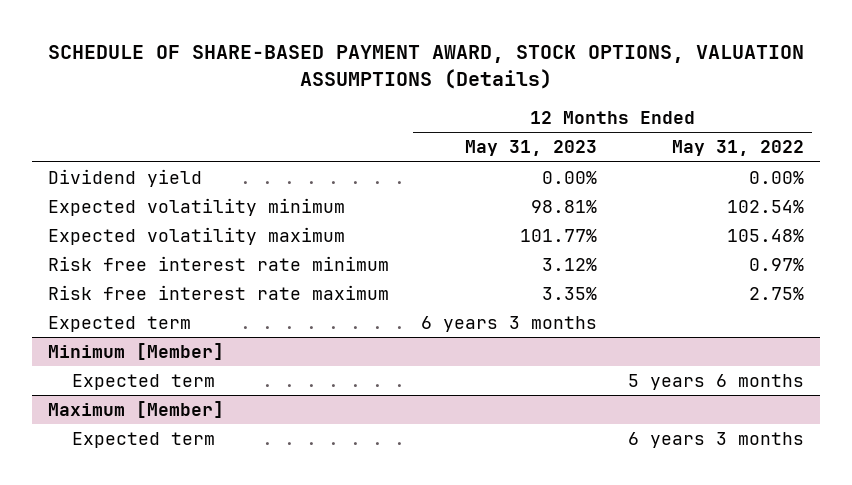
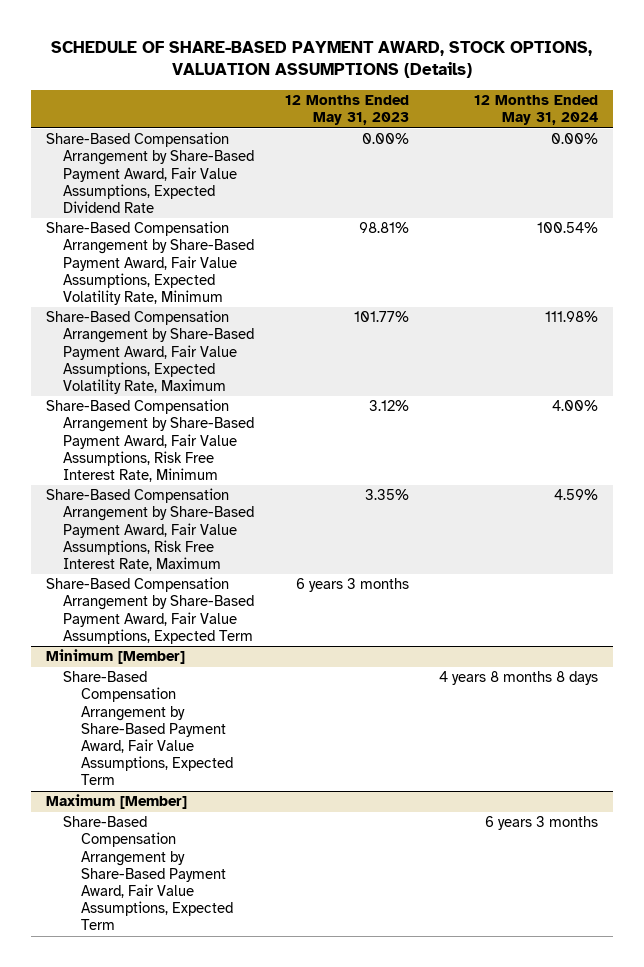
- | 12 Months Ended May 31, 2023 | 12 Months Ended May 31, 2022
+ | 12 Months Ended May 31, 2023 | 12 Months Ended May 31, 2024
- Dividend yield | 0.00% | 0.00%
- Expected volatility minimum | 98.81% | 102.54%
- Expected volatility maximum | 101.77% | 105.48%
- Risk free interest rate minimum | 3.12% | 0.97%
- Risk free interest rate maximum | 3.35% | 2.75%
- Expected term | 6 years 3 months |
+ Share-Based Compensation Arrangement by Share-Based Payment Award, Fair Value Assumptions, Expected Dividend Rate | 0.00% | 0.00%
+ Share-Based Compensation Arrangement by Share-Based Payment Award, Fair Value Assumptions, Expected Volatility Rate, Minimum | 98.81% | 100.54%
+ Share-Based Compensation Arrangement by Share-Based Payment Award, Fair Value Assumptions, Expected Volatility Rate, Maximum | 101.77% | 111.98%
+ Share-Based Compensation Arrangement by Share-Based Payment Award, Fair Value Assumptions, Risk Free Interest Rate, Minimum | 3.12% | 4.00%
+ Share-Based Compensation Arrangement by Share-Based Payment Award, Fair Value Assumptions, Risk Free Interest Rate, Maximum | 3.35% | 4.59%
+ Share-Based Compensation Arrangement by Share-Based Payment Award, Fair Value Assumptions, Expected Term | 6 years 3 months |
@ Minimum [Member]
- Expected term | | 5 years 6 months
+ Share-Based Compensation Arrangement by Share-Based Payment Award, Fair Value Assumptions, Expected Term | | 4 years 8 months 8 days
@ Maximum [Member]
- Expected term | | 6 years 3 months
+ Share-Based Compensation Arrangement by Share-Based Payment Award, Fair Value Assumptions, Expected Term | | 6 years 3 months

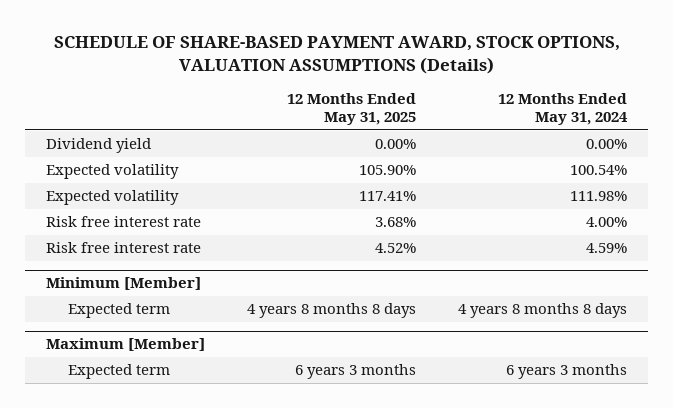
- | 12 Months Ended May 31, 2023 | 12 Months Ended May 31, 2024
+ | 12 Months Ended May 31, 2025 | 12 Months Ended May 31, 2024
- Share-Based Compensation Arrangement by Share-Based Payment Award, Fair Value Assumptions, Expected Dividend Rate | 0.00% | 0.00%
- Share-Based Compensation Arrangement by Share-Based Payment Award, Fair Value Assumptions, Expected Volatility Rate, Minimum | 98.81% | 100.54%
- Share-Based Compensation Arrangement by Share-Based Payment Award, Fair Value Assumptions, Expected Volatility Rate, Maximum | 101.77% | 111.98%
- Share-Based Compensation Arrangement by Share-Based Payment Award, Fair Value Assumptions, Risk Free Interest Rate, Minimum | 3.12% | 4.00%
- Share-Based Compensation Arrangement by Share-Based Payment Award, Fair Value Assumptions, Risk Free Interest Rate, Maximum | 3.35% | 4.59%
- Share-Based Compensation Arrangement by Share-Based Payment Award, Fair Value Assumptions, Expected Term | 6 years 3 months |
+ Dividend yield | 0.00% | 0.00%
+ Expected volatility | 105.90% | 100.54%
+ Expected volatility | 117.41% | 111.98%
+ Risk free interest rate | 3.68% | 4.00%
+ Risk free interest rate | 4.52% | 4.59%
@ Minimum [Member]
- Share-Based Compensation Arrangement by Share-Based Payment Award, Fair Value Assumptions, Expected Term | | 4 years 8 months 8 days
+ Expected term | 4 years 8 months 8 days | 4 years 8 months 8 days
@ Maximum [Member]
- Share-Based Compensation Arrangement by Share-Based Payment Award, Fair Value Assumptions, Expected Term | | 6 years 3 months
+ Expected term | 6 years 3 months | 6 years 3 months

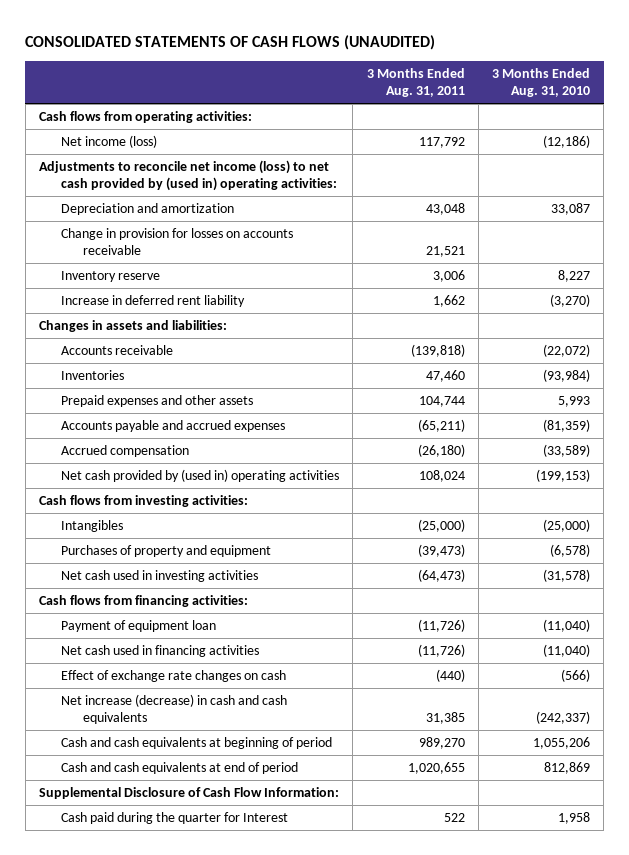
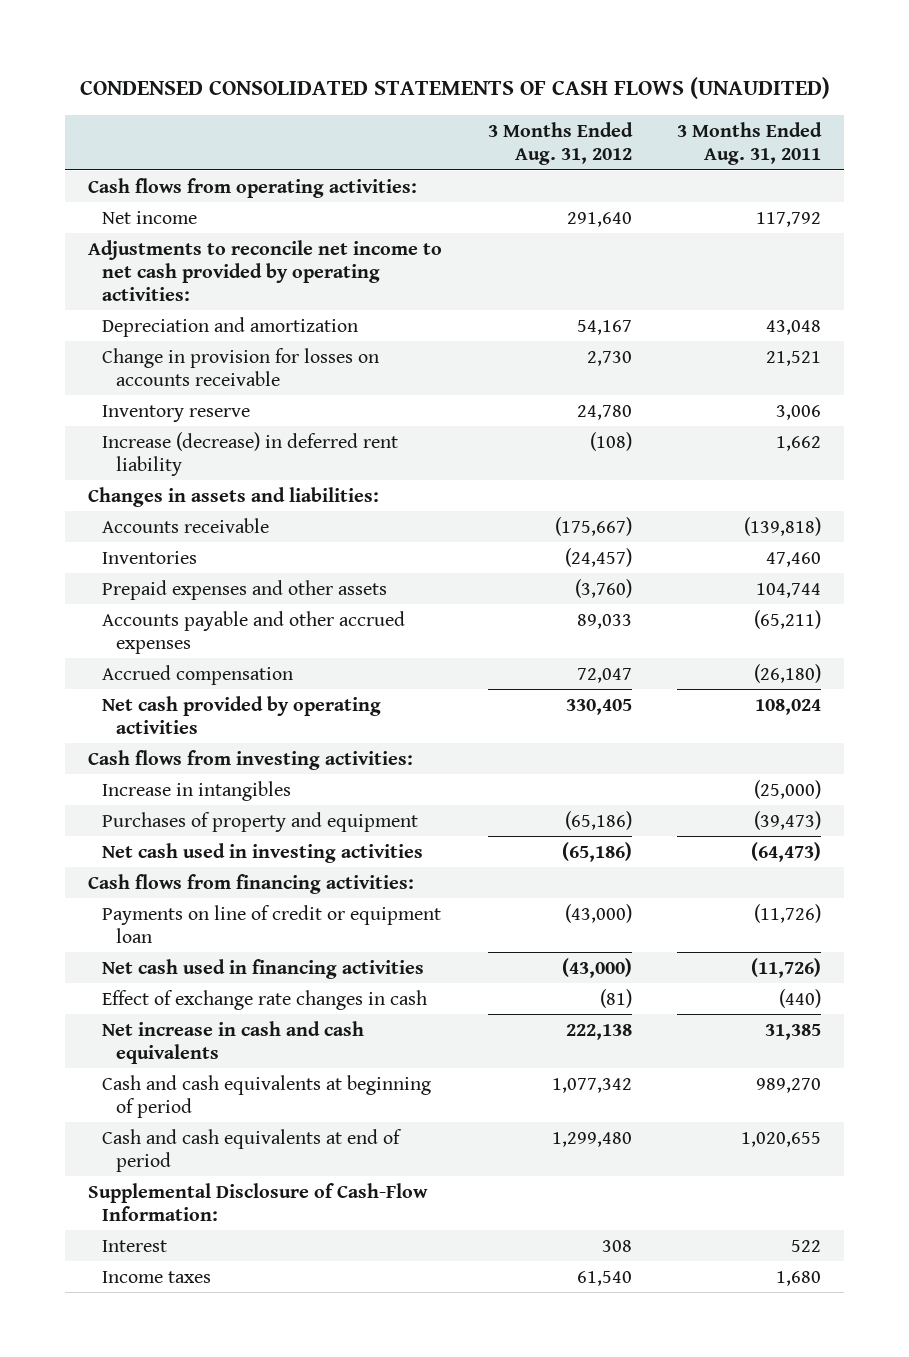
- CONSOLIDATED STATEMENTS OF CASH FLOWS (UNAUDITED)
+ CONDENSED CONSOLIDATED STATEMENTS OF CASH FLOWS (UNAUDITED)
- | 3 Months Ended Aug. 31, 2011 | 3 Months Ended Aug. 31, 2010
+ | 3 Months Ended Aug. 31, 2012 | 3 Months Ended Aug. 31, 2011
- Net income (loss) | 117,792 | (12,186)
- Adjustments to reconcile net income (loss) to net cash provided by (used in) operating activities:
+ Net income | 291,640 | 117,792
+ Adjustments to reconcile net income to net cash provided by operating activities:
- Increase in deferred rent liability | 1,662 | (3,270)
+ Increase (decrease) in deferred rent liability | (108) | 1,662
- Accounts payable and accrued expenses | (65,211) | (81,359)
+ Accounts payable and other accrued expenses | 89,033 | (65,211)
- Net cash provided by (used in) operating activities | 108,024 | (199,153)
+ Net cash provided by operating activities | 330,405 | 108,024
- Intangibles | (25,000) | (25,000)
+ Increase in intangibles | | (25,000)
- Payment of equipment loan | (11,726) | (11,040)
+ Payments on line of credit or equipment loan | (43,000) | (11,726)
- Effect of exchange rate changes on cash | (440) | (566)
- Net increase (decrease) in cash and cash equivalents | 31,385 | (242,337)
+ Effect of exchange rate changes in cash | (81) | (440)
+ Net increase in cash and cash equivalents | 222,138 | 31,385
- Supplemental Disclosure of Cash Flow Information:
- Cash paid during the quarter for Interest | 522 | 1,958
+ Supplemental Disclosure of Cash-Flow Information:
+ Interest | 308 | 522
+ Income taxes | 61,540 | 1,680

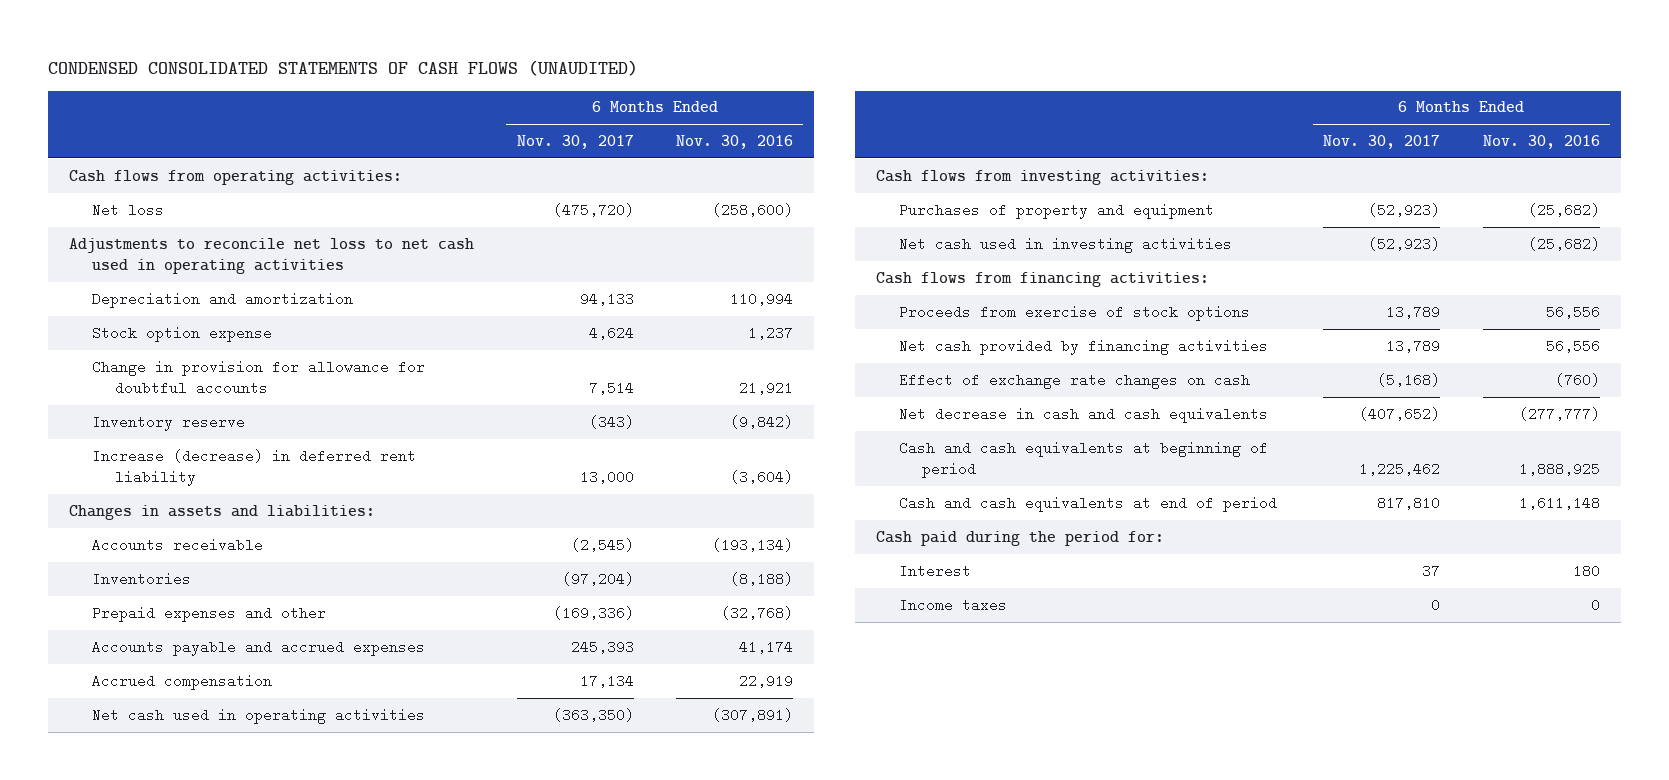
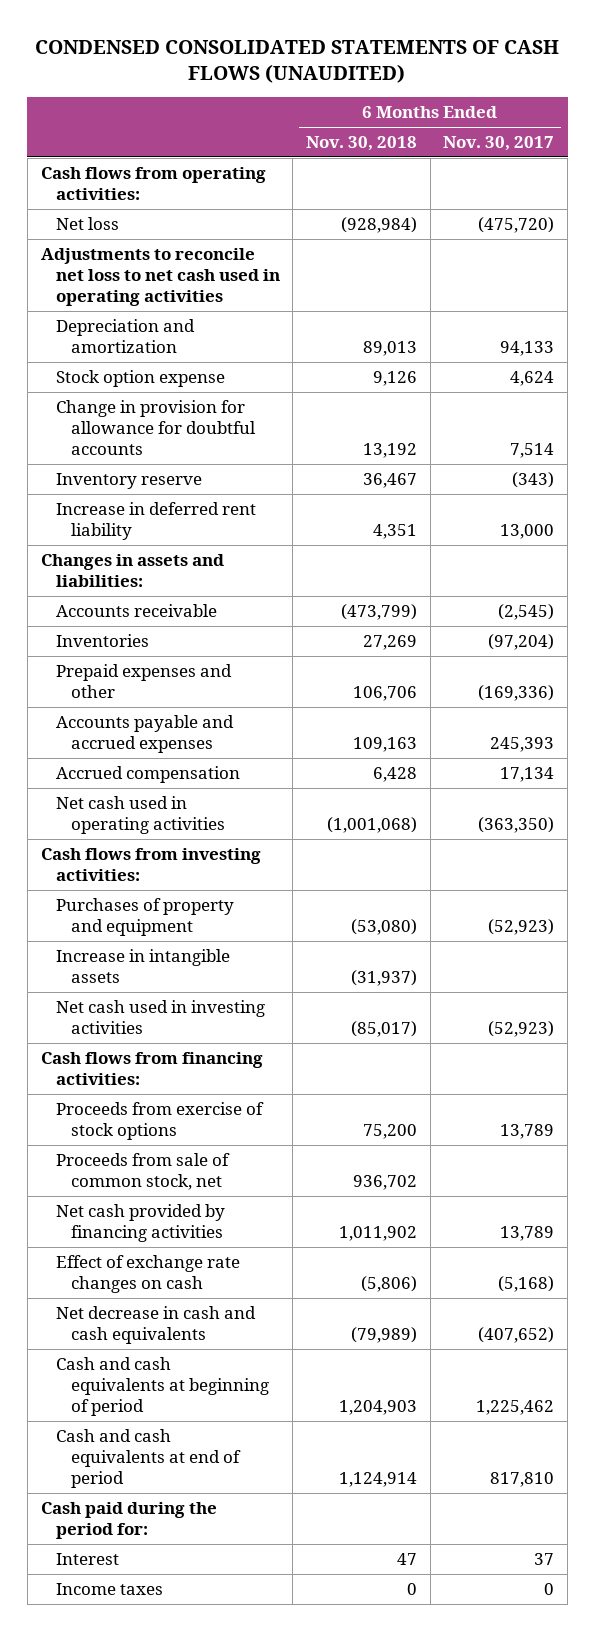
- | 6 Months Ended Nov. 30, 2017 | 6 Months Ended Nov. 30, 2016
+ | 6 Months Ended Nov. 30, 2018 | 6 Months Ended Nov. 30, 2017
- Increase (decrease) in deferred rent liability | 13,000 | (3,604)
+ Increase in deferred rent liability | 4,351 | 13,000
+ Increase in intangible assets | (31,937) |
+ Proceeds from sale of common stock, net | 936,702 |

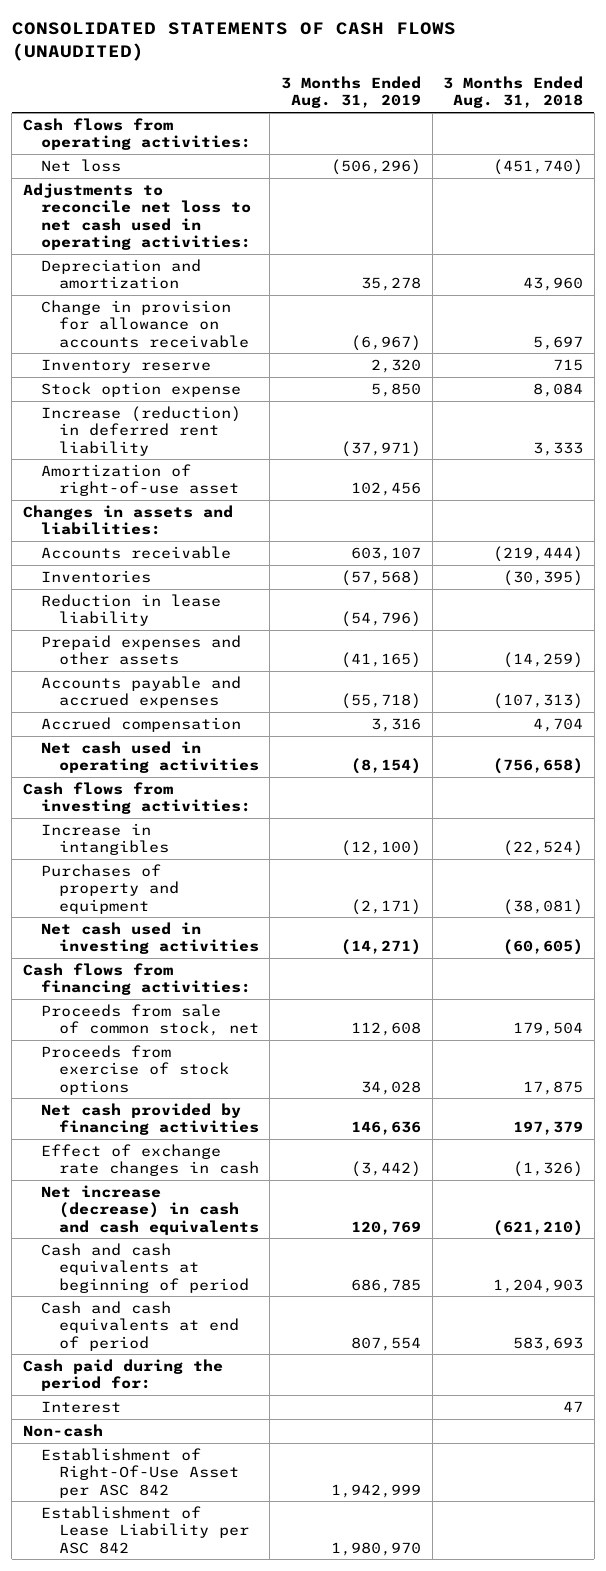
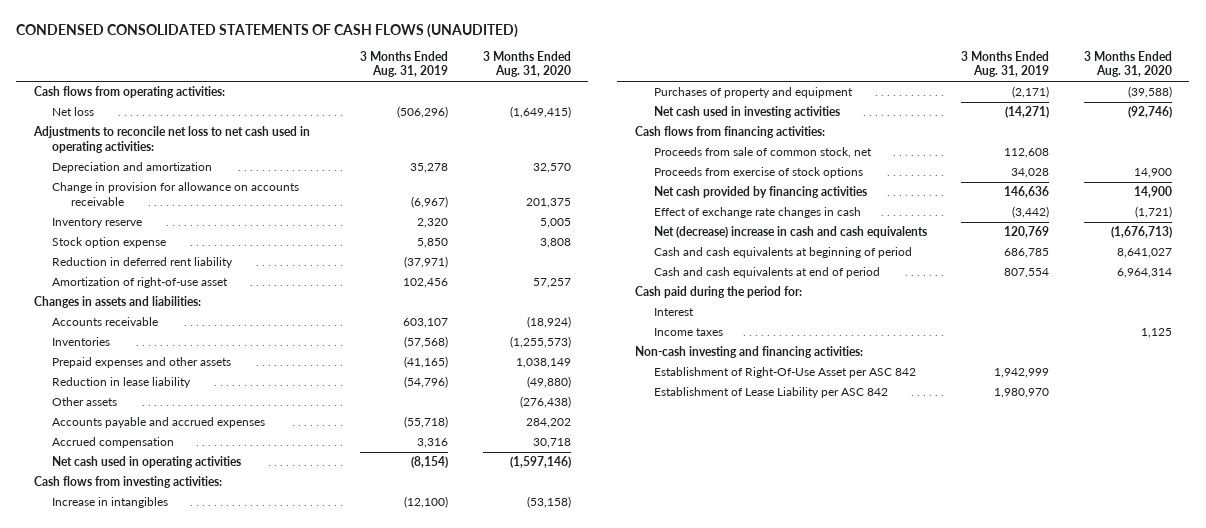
- CONSOLIDATED STATEMENTS OF CASH FLOWS (UNAUDITED)
+ CONDENSED CONSOLIDATED STATEMENTS OF CASH FLOWS (UNAUDITED)
- | 3 Months Ended Aug. 31, 2019 | 3 Months Ended Aug. 31, 2018
+ | 3 Months Ended Aug. 31, 2019 | 3 Months Ended Aug. 31, 2020
- Increase (reduction) in deferred rent liability | (37,971) | 3,333
+ Reduction in deferred rent liability | (37,971) |
moved down: Reduction in lease liability | (54,796) | (49,880)
+ Other assets | | (276,438)
- Net increase (decrease) in cash and cash equivalents | 120,769 | (621,210)
+ Net (decrease) increase in cash and cash equivalents | 120,769 | (1,676,713)
- Non-cash
+ Income taxes | | 1,125
+ Non-cash investing and financing activities:

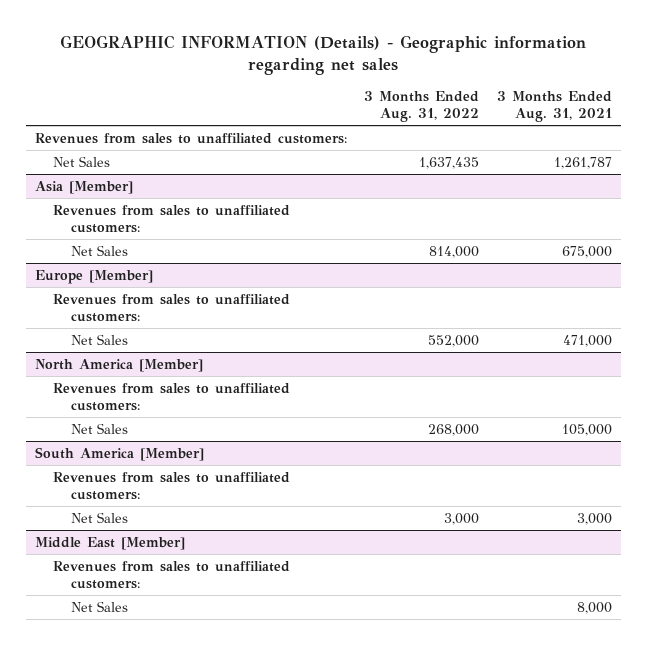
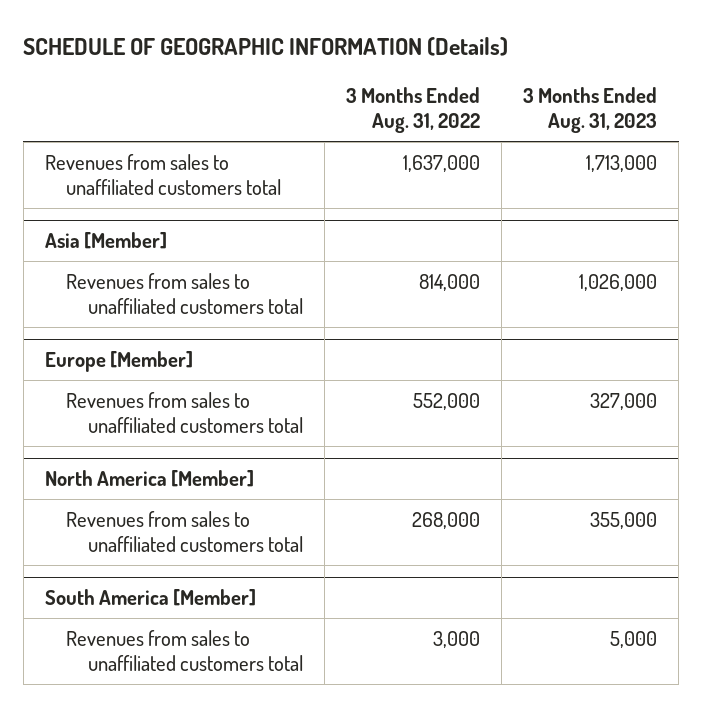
- GEOGRAPHIC INFORMATION (Details) - Geographic information regarding net sales
+ SCHEDULE OF GEOGRAPHIC INFORMATION (Details)
- | 3 Months Ended Aug. 31, 2022 | 3 Months Ended Aug. 31, 2021
+ | 3 Months Ended Aug. 31, 2022 | 3 Months Ended Aug. 31, 2023
- Revenues from sales to unaffiliated customers:
- Net Sales | 1,637,435 | 1,261,787
+ Revenues from sales to unaffiliated customers total | 1,637,000 | 1,713,000
@ Asia [Member]
- Revenues from sales to unaffiliated customers:
- Net Sales | 814,000 | 675,000
+ Revenues from sales to unaffiliated customers total | 814,000 | 1,026,000
@ Europe [Member]
- Revenues from sales to unaffiliated customers:
- Net Sales | 552,000 | 471,000
+ Revenues from sales to unaffiliated customers total | 552,000 | 327,000
@ North America [Member]
- Revenues from sales to unaffiliated customers:
- Net Sales | 268,000 | 105,000
+ Revenues from sales to unaffiliated customers total | 268,000 | 355,000
@ South America [Member]
- Revenues from sales to unaffiliated customers:
- Net Sales | 3,000 | 3,000
- Middle East [Member]
- Revenues from sales to unaffiliated customers:
- Net Sales | | 8,000
@ South America [Member]
+ Revenues from sales to unaffiliated customers total | 3,000 | 5,000

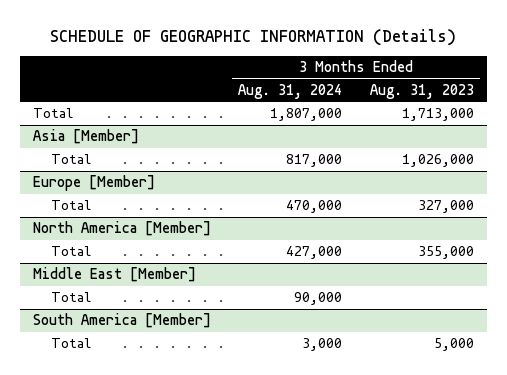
- | 3 Months Ended Aug. 31, 2022 | 3 Months Ended Aug. 31, 2023
+ | 3 Months Ended Aug. 31, 2024 | 3 Months Ended Aug. 31, 2023
- Revenues from sales to unaffiliated customers total | 1,637,000 | 1,713,000
+ Total | 1,807,000 | 1,713,000
@ Asia [Member]
- Revenues from sales to unaffiliated customers total | 814,000 | 1,026,000
+ Total | 817,000 | 1,026,000
@ Europe [Member]
- Revenues from sales to unaffiliated customers total | 552,000 | 327,000
+ Total | 470,000 | 327,000
@ North America [Member]
- Revenues from sales to unaffiliated customers total | 268,000 | 355,000
+ Total | 427,000 | 355,000
+ Middle East [Member]
+ Total | 90,000 |
@ South America [Member]
- Revenues from sales to unaffiliated customers total | 3,000 | 5,000
+ Total | 3,000 | 5,000

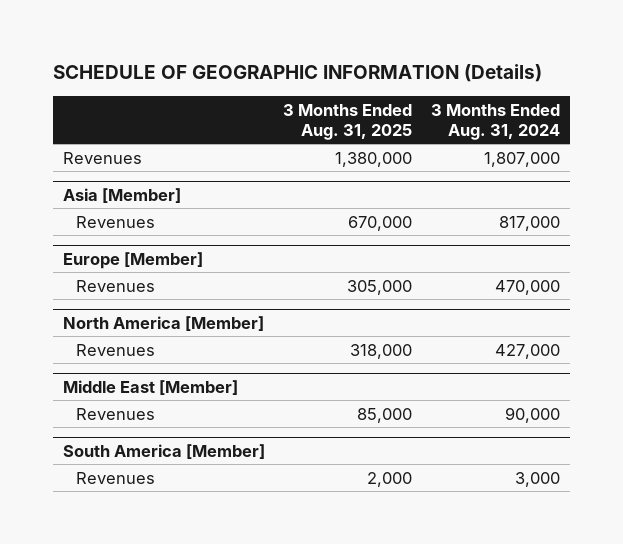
- | 3 Months Ended Aug. 31, 2024 | 3 Months Ended Aug. 31, 2023
+ | 3 Months Ended Aug. 31, 2025 | 3 Months Ended Aug. 31, 2024
- Total | 1,807,000 | 1,713,000
+ Revenues | 1,380,000 | 1,807,000
@ Asia [Member]
- Total | 817,000 | 1,026,000
+ Revenues | 670,000 | 817,000
@ Europe [Member]
- Total | 470,000 | 327,000
+ Revenues | 305,000 | 470,000
@ North America [Member]
- Total | 427,000 | 355,000
+ Revenues | 318,000 | 427,000
@ Middle East [Member]
- Total | 90,000 |
+ Revenues | 85,000 | 90,000
@ South America [Member]
- Total | 3,000 | 5,000
+ Revenues | 2,000 | 3,000

